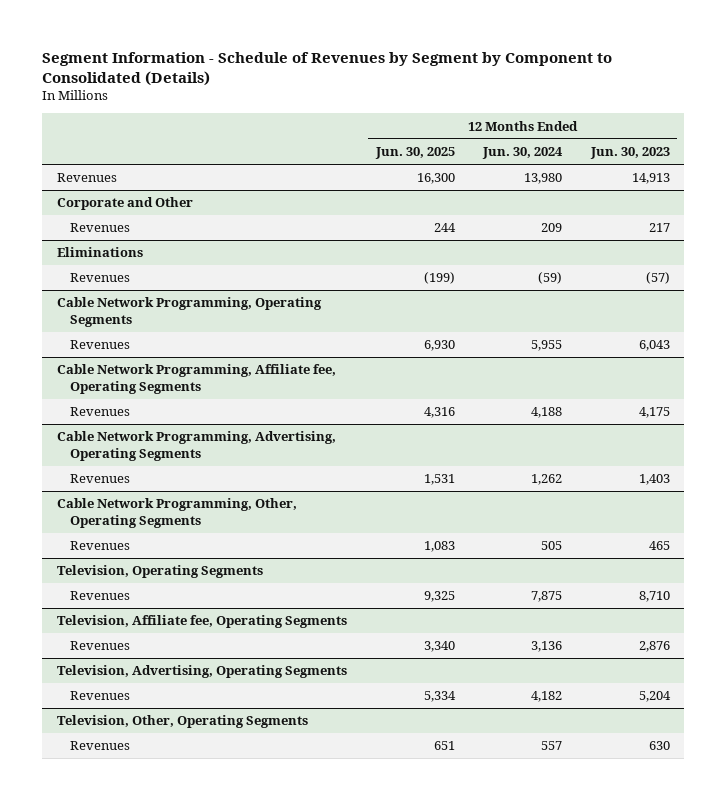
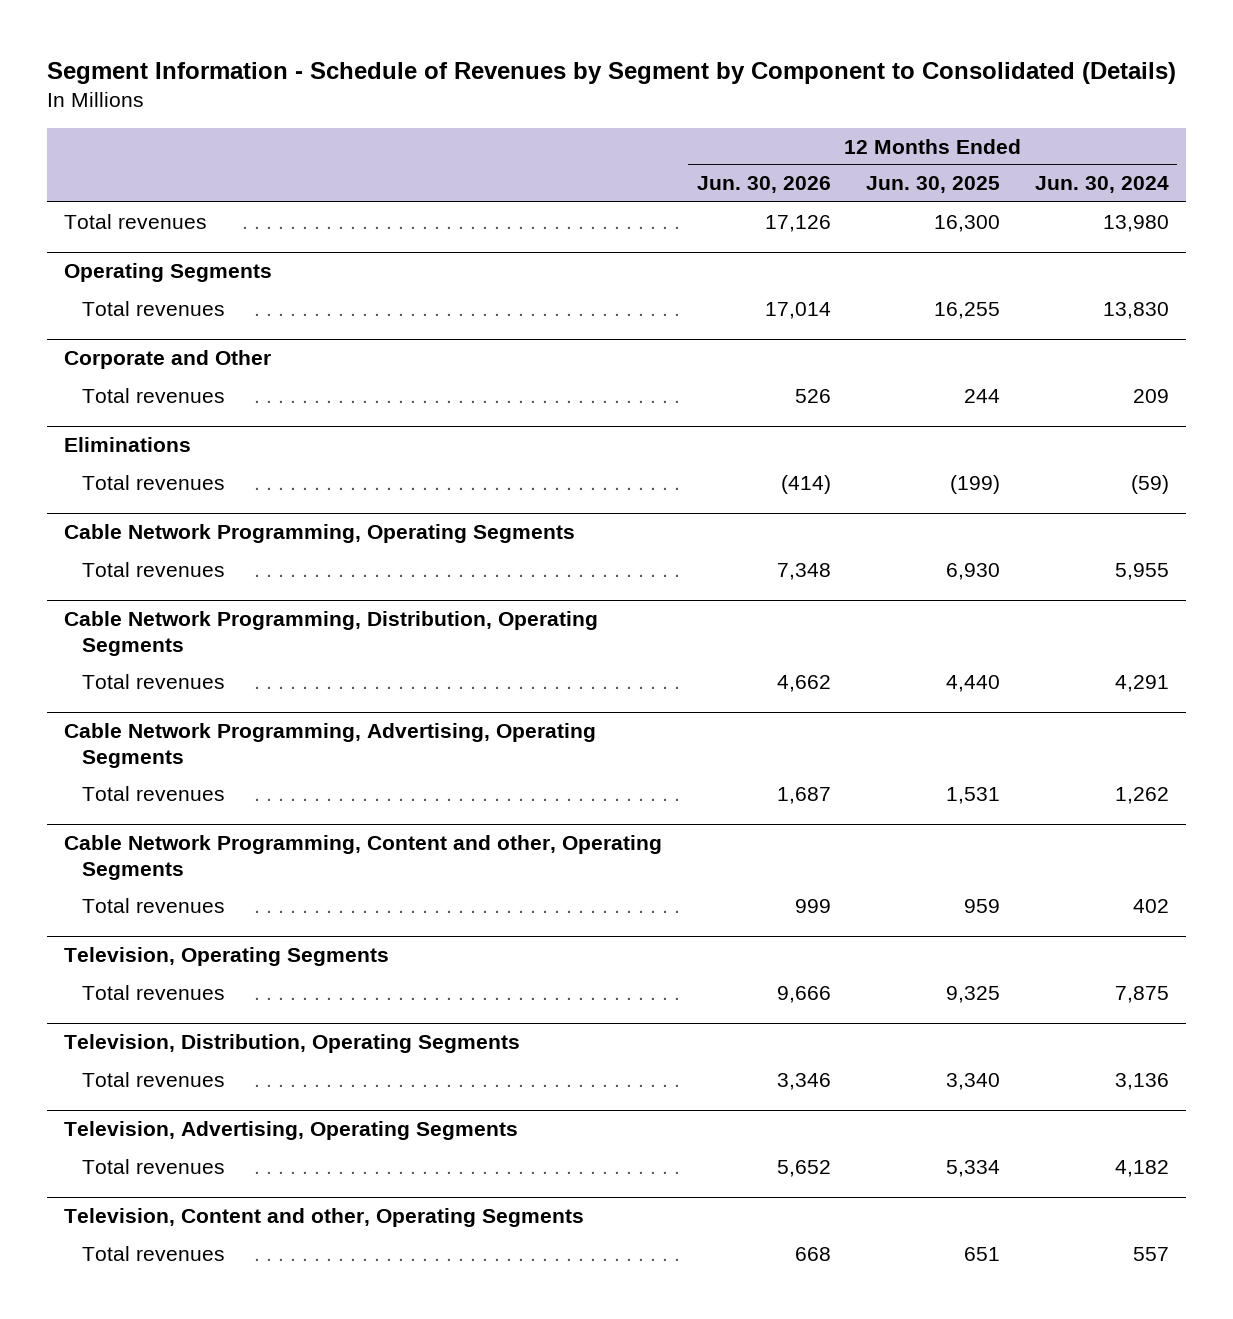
- | 12 Months Ended Jun. 30, 2025 | 12 Months Ended Jun. 30, 2024 | 12 Months Ended Jun. 30, 2023
+ | 12 Months Ended Jun. 30, 2026 | 12 Months Ended Jun. 30, 2025 | 12 Months Ended Jun. 30, 2024
- Revenues | 16,300 | 13,980 | 14,913
+ Total revenues | 17,126 | 16,300 | 13,980
+ Operating Segments
+ Total revenues | 17,014 | 16,255 | 13,830
@ Corporate and Other
- Revenues | 244 | 209 | 217
+ Total revenues | 526 | 244 | 209
@ Eliminations
- Revenues | (199) | (59) | (57)
+ Total revenues | (414) | (199) | (59)
@ Cable Network Programming, Operating Segments
- Revenues | 6,930 | 5,955 | 6,043
- Cable Network Programming, Affiliate fee, Operating Segments
- Revenues | 4,316 | 4,188 | 4,175
@ Cable Network Programming, Operating Segments
+ Total revenues | 7,348 | 6,930 | 5,955
+ Cable Network Programming, Distribution, Operating Segments
+ Total revenues | 4,662 | 4,440 | 4,291
@ Cable Network Programming, Advertising, Operating Segments
- Revenues | 1,531 | 1,262 | 1,403
- Cable Network Programming, Other, Operating Segments
- Revenues | 1,083 | 505 | 465
@ Cable Network Programming, Advertising, Operating Segments
+ Total revenues | 1,687 | 1,531 | 1,262
+ Cable Network Programming, Content and other, Operating Segments
+ Total revenues | 999 | 959 | 402
@ Television, Operating Segments
- Revenues | 9,325 | 7,875 | 8,710
- Television, Affiliate fee, Operating Segments
- Revenues | 3,340 | 3,136 | 2,876
@ Television, Operating Segments
+ Total revenues | 9,666 | 9,325 | 7,875
+ Television, Distribution, Operating Segments
+ Total revenues | 3,346 | 3,340 | 3,136
@ Television, Advertising, Operating Segments
- Revenues | 5,334 | 4,182 | 5,204
- Television, Other, Operating Segments
- Revenues | 651 | 557 | 630
@ Television, Advertising, Operating Segments
+ Total revenues | 5,652 | 5,334 | 4,182
+ Television, Content and other, Operating Segments
+ Total revenues | 668 | 651 | 557

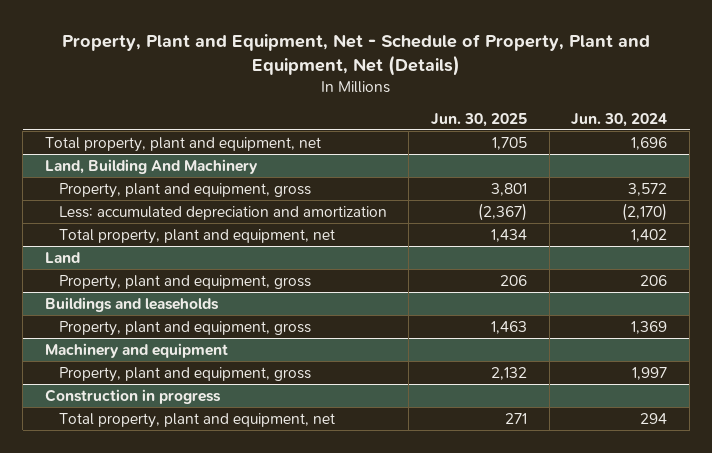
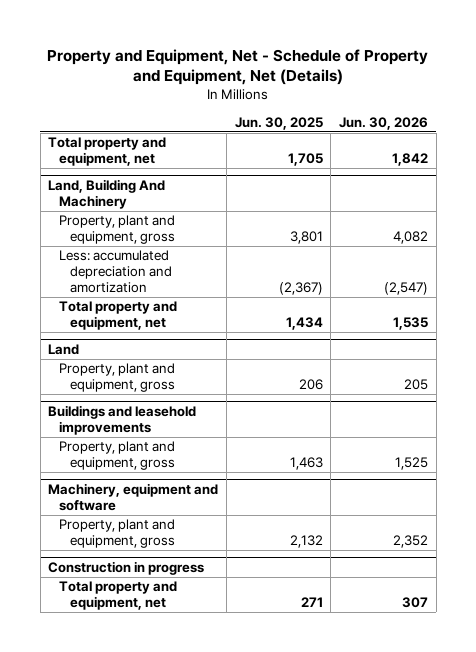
- Property, Plant and Equipment, Net - Schedule of Property, Plant and Equipment, Net (Details)
+ Property and Equipment, Net - Schedule of Property and Equipment, Net (Details)
- | Jun. 30, 2025 | Jun. 30, 2024
+ | Jun. 30, 2025 | Jun. 30, 2026
- Total property, plant and equipment, net | 1,705 | 1,696
+ Total property and equipment, net | 1,705 | 1,842
@ Land, Building And Machinery
- Total property, plant and equipment, net | 1,434 | 1,402
+ Total property and equipment, net | 1,434 | 1,535
- Buildings and leaseholds
+ Buildings and leasehold improvements
- Machinery and equipment
+ Machinery, equipment and software
@ Construction in progress
- Total property, plant and equipment, net | 271 | 294
+ Total property and equipment, net | 271 | 307

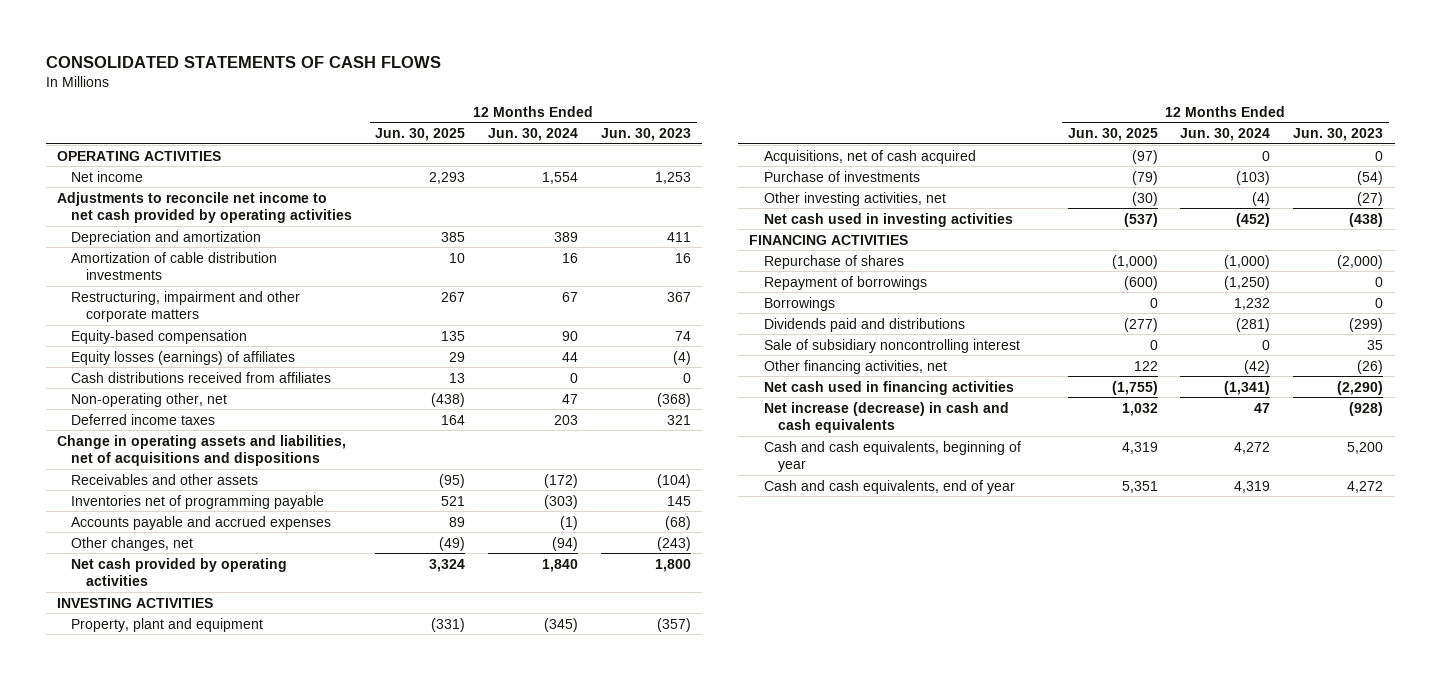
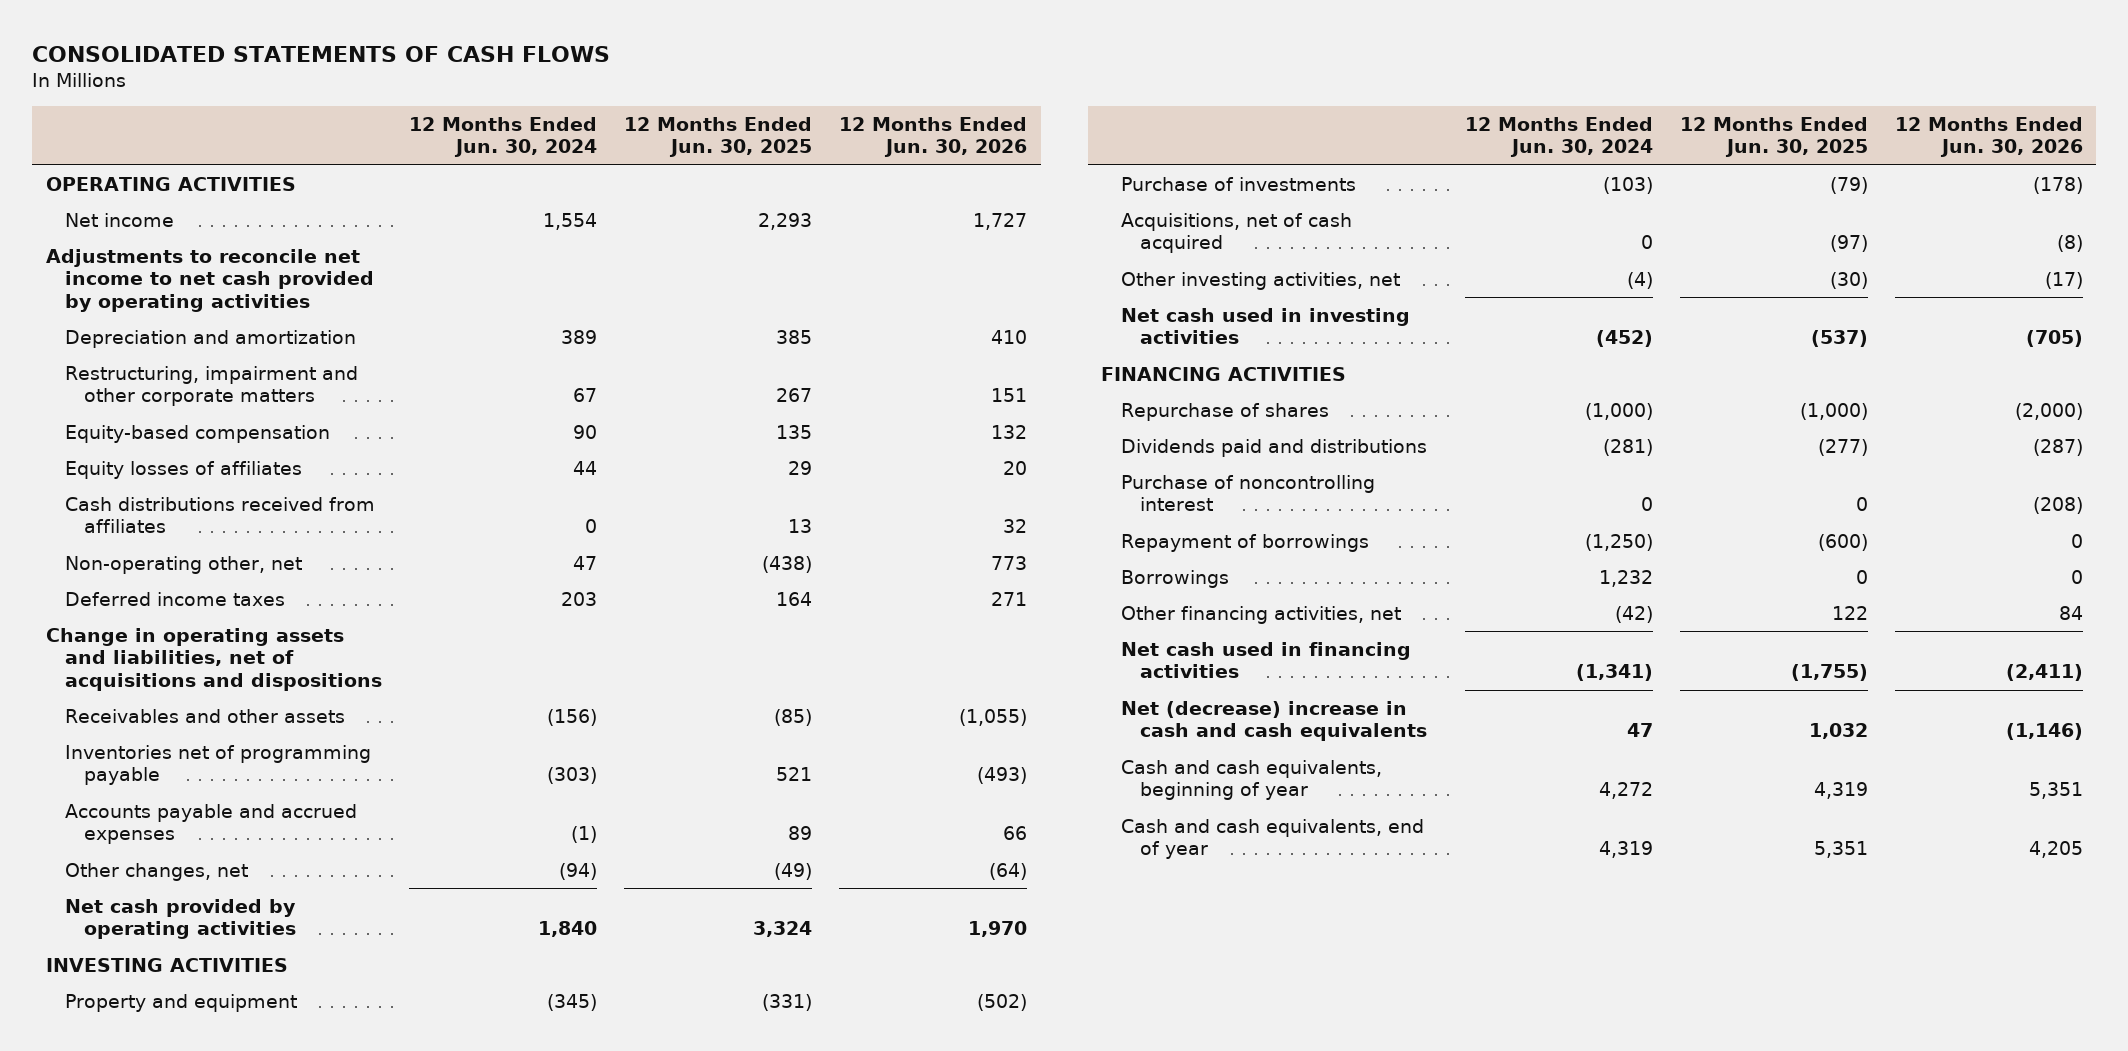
- | 12 Months Ended Jun. 30, 2025 | 12 Months Ended Jun. 30, 2024 | 12 Months Ended Jun. 30, 2023
+ | 12 Months Ended Jun. 30, 2024 | 12 Months Ended Jun. 30, 2025 | 12 Months Ended Jun. 30, 2026
- Amortization of cable distribution investments | 10 | 16 | 16
- Equity losses (earnings) of affiliates | 29 | 44 | (4)
+ Equity losses of affiliates | 44 | 29 | 20
- Receivables and other assets | (95) | (172) | (104)
+ Receivables and other assets | (156) | (85) | (1,055)
- Property, plant and equipment | (331) | (345) | (357)
+ Property and equipment | (345) | (331) | (502)
moved down: Acquisitions, net of cash acquired | 0 | (97) | (8)
moved up: Dividends paid and distributions | (281) | (277) | (287)
+ Purchase of noncontrolling interest | 0 | 0 | (208)
- Sale of subsidiary noncontrolling interest | 0 | 0 | 35
- Net increase (decrease) in cash and cash equivalents | 1,032 | 47 | (928)
+ Net (decrease) increase in cash and cash equivalents | 47 | 1,032 | (1,146)

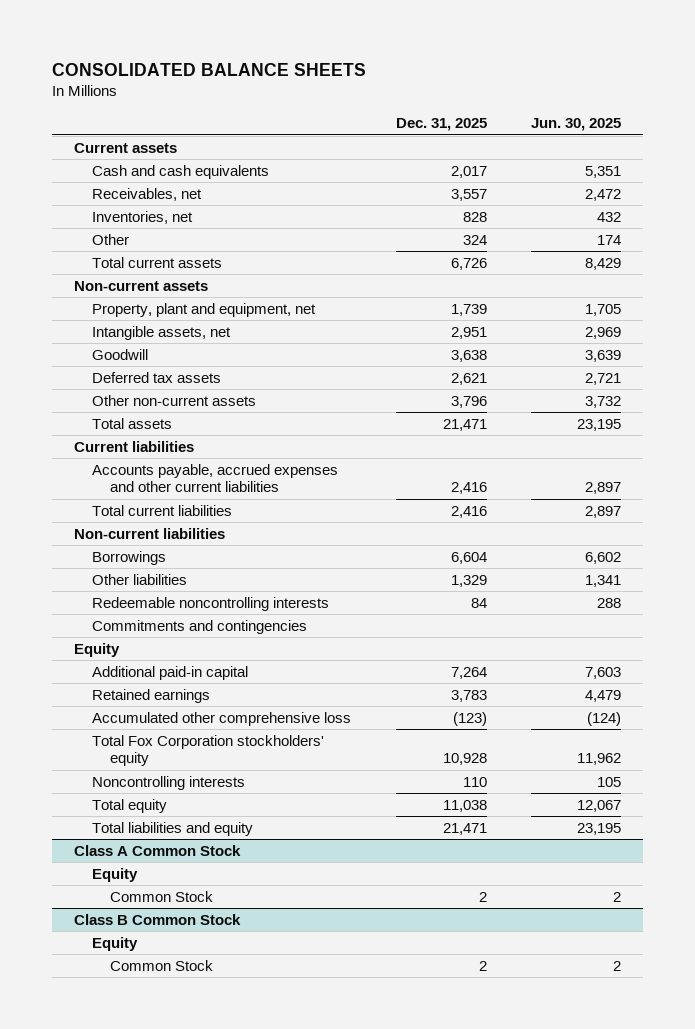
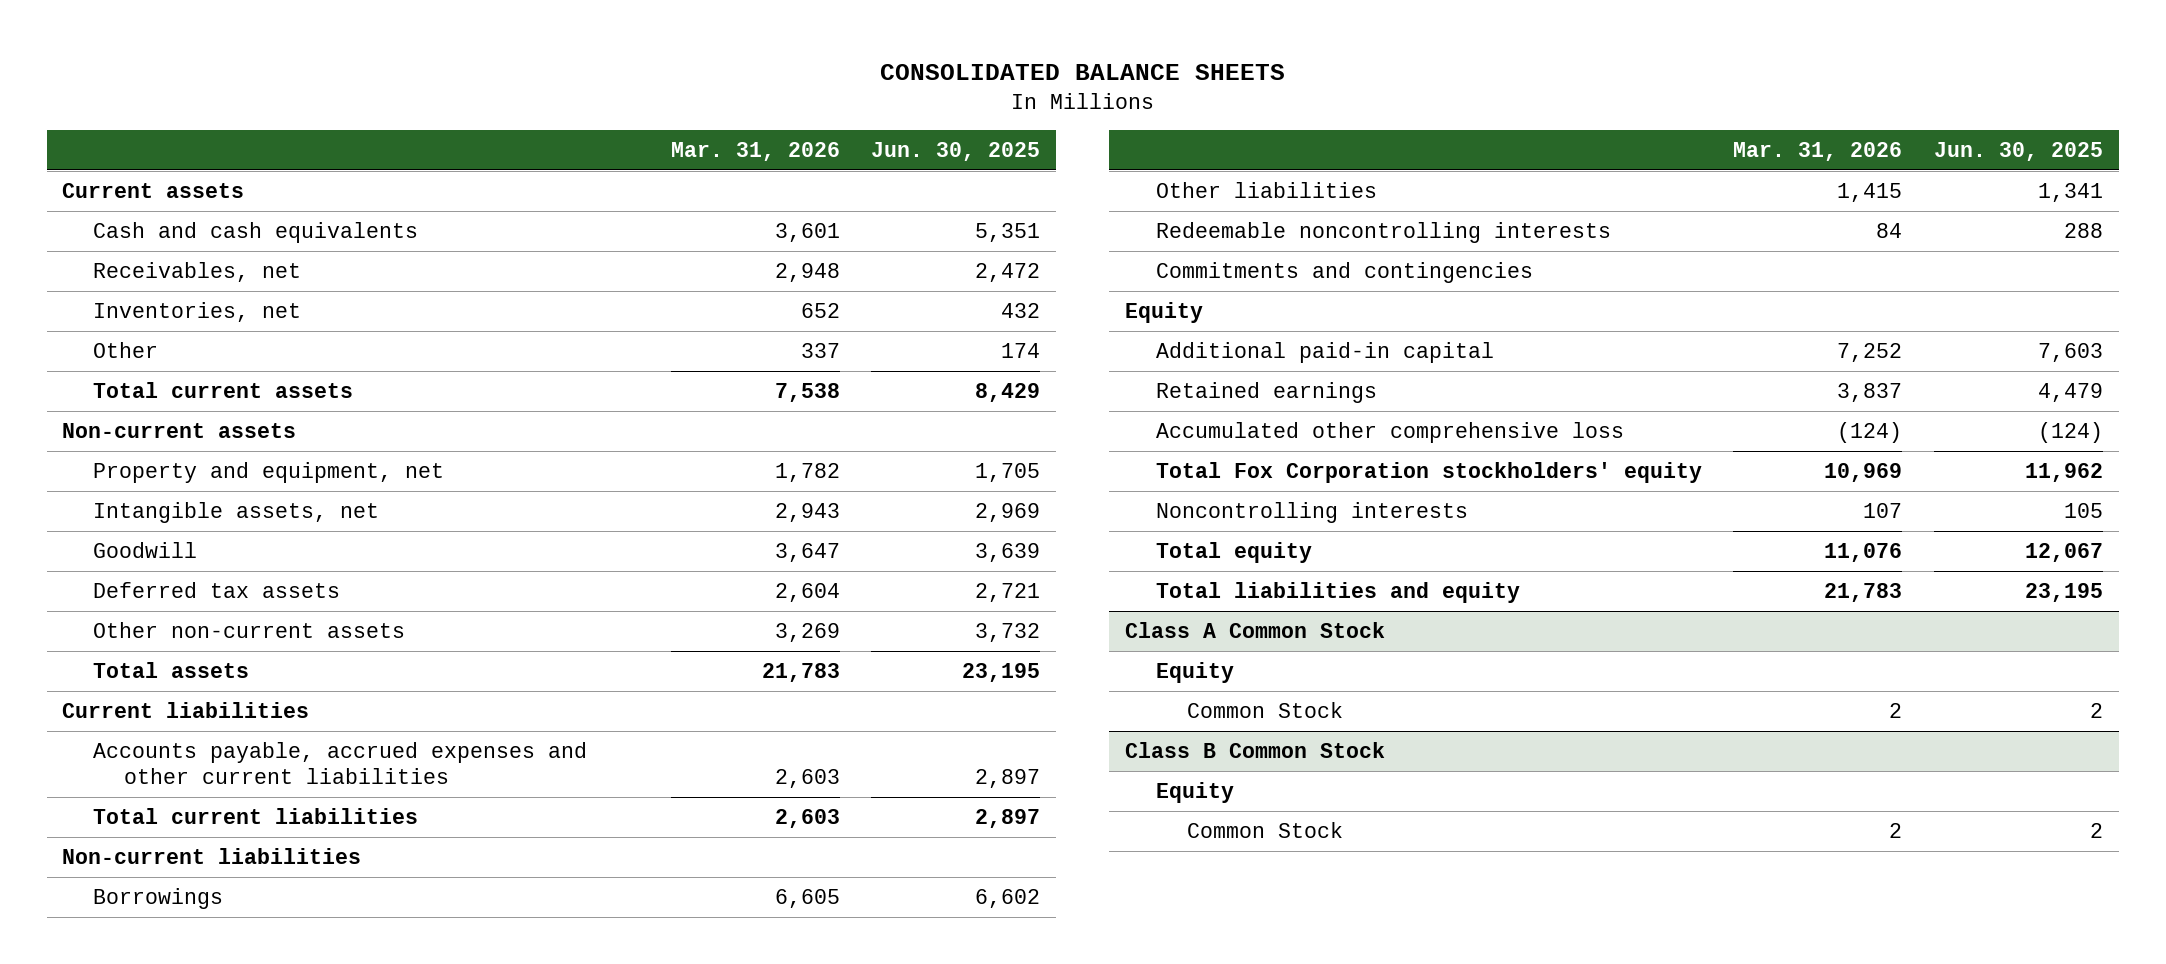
- | Dec. 31, 2025 | Jun. 30, 2025
+ | Mar. 31, 2026 | Jun. 30, 2025
- Property, plant and equipment, net | 1,739 | 1,705
+ Property and equipment, net | 1,782 | 1,705

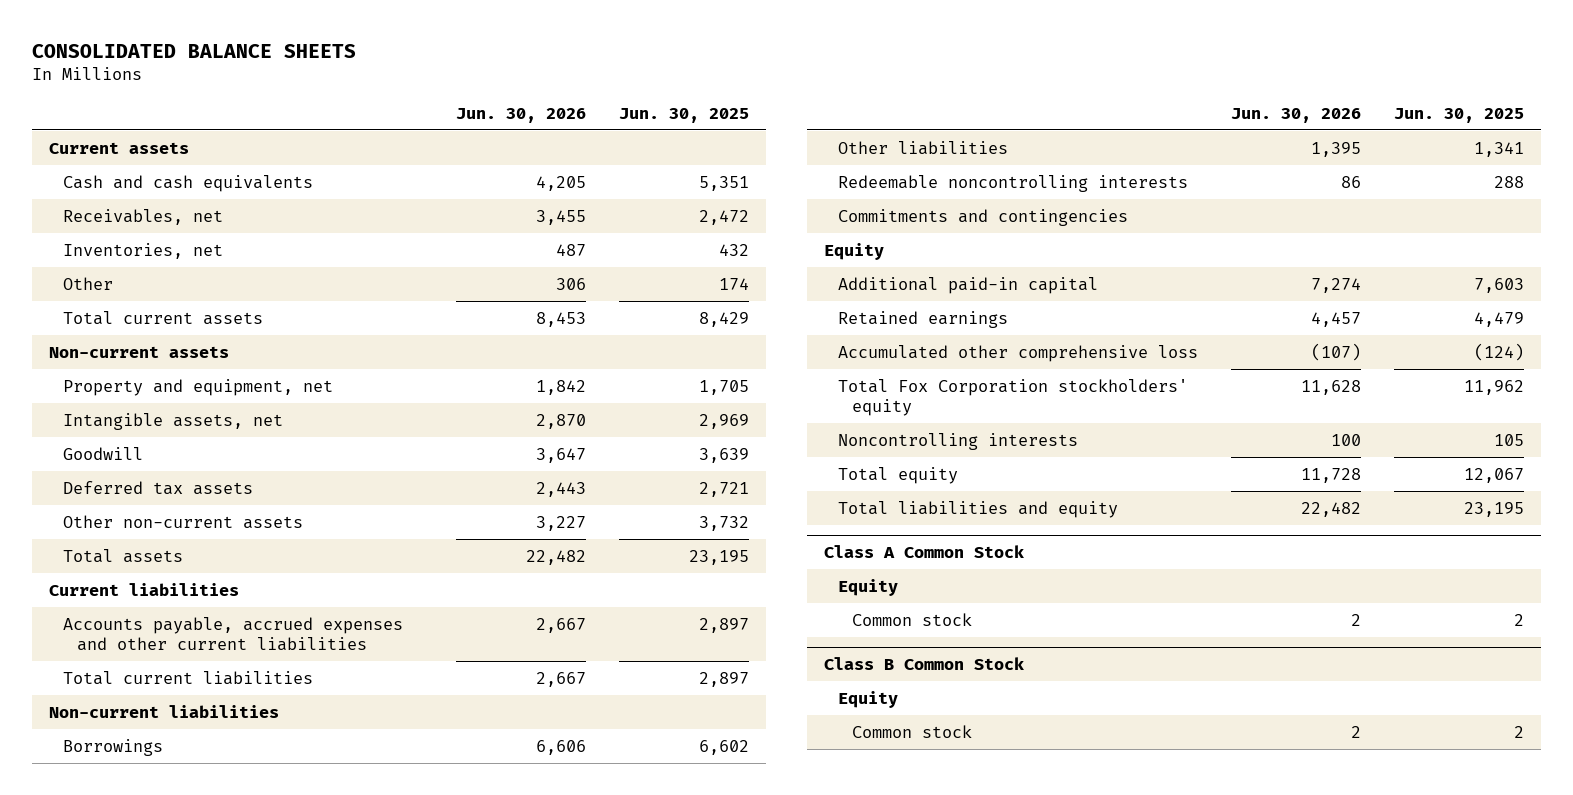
- | Mar. 31, 2026 | Jun. 30, 2025
+ | Jun. 30, 2026 | Jun. 30, 2025
@ Class A Common Stock
- Common Stock | 2 | 2
+ Common stock | 2 | 2
@ Class B Common Stock
- Common Stock | 2 | 2
+ Common stock | 2 | 2

